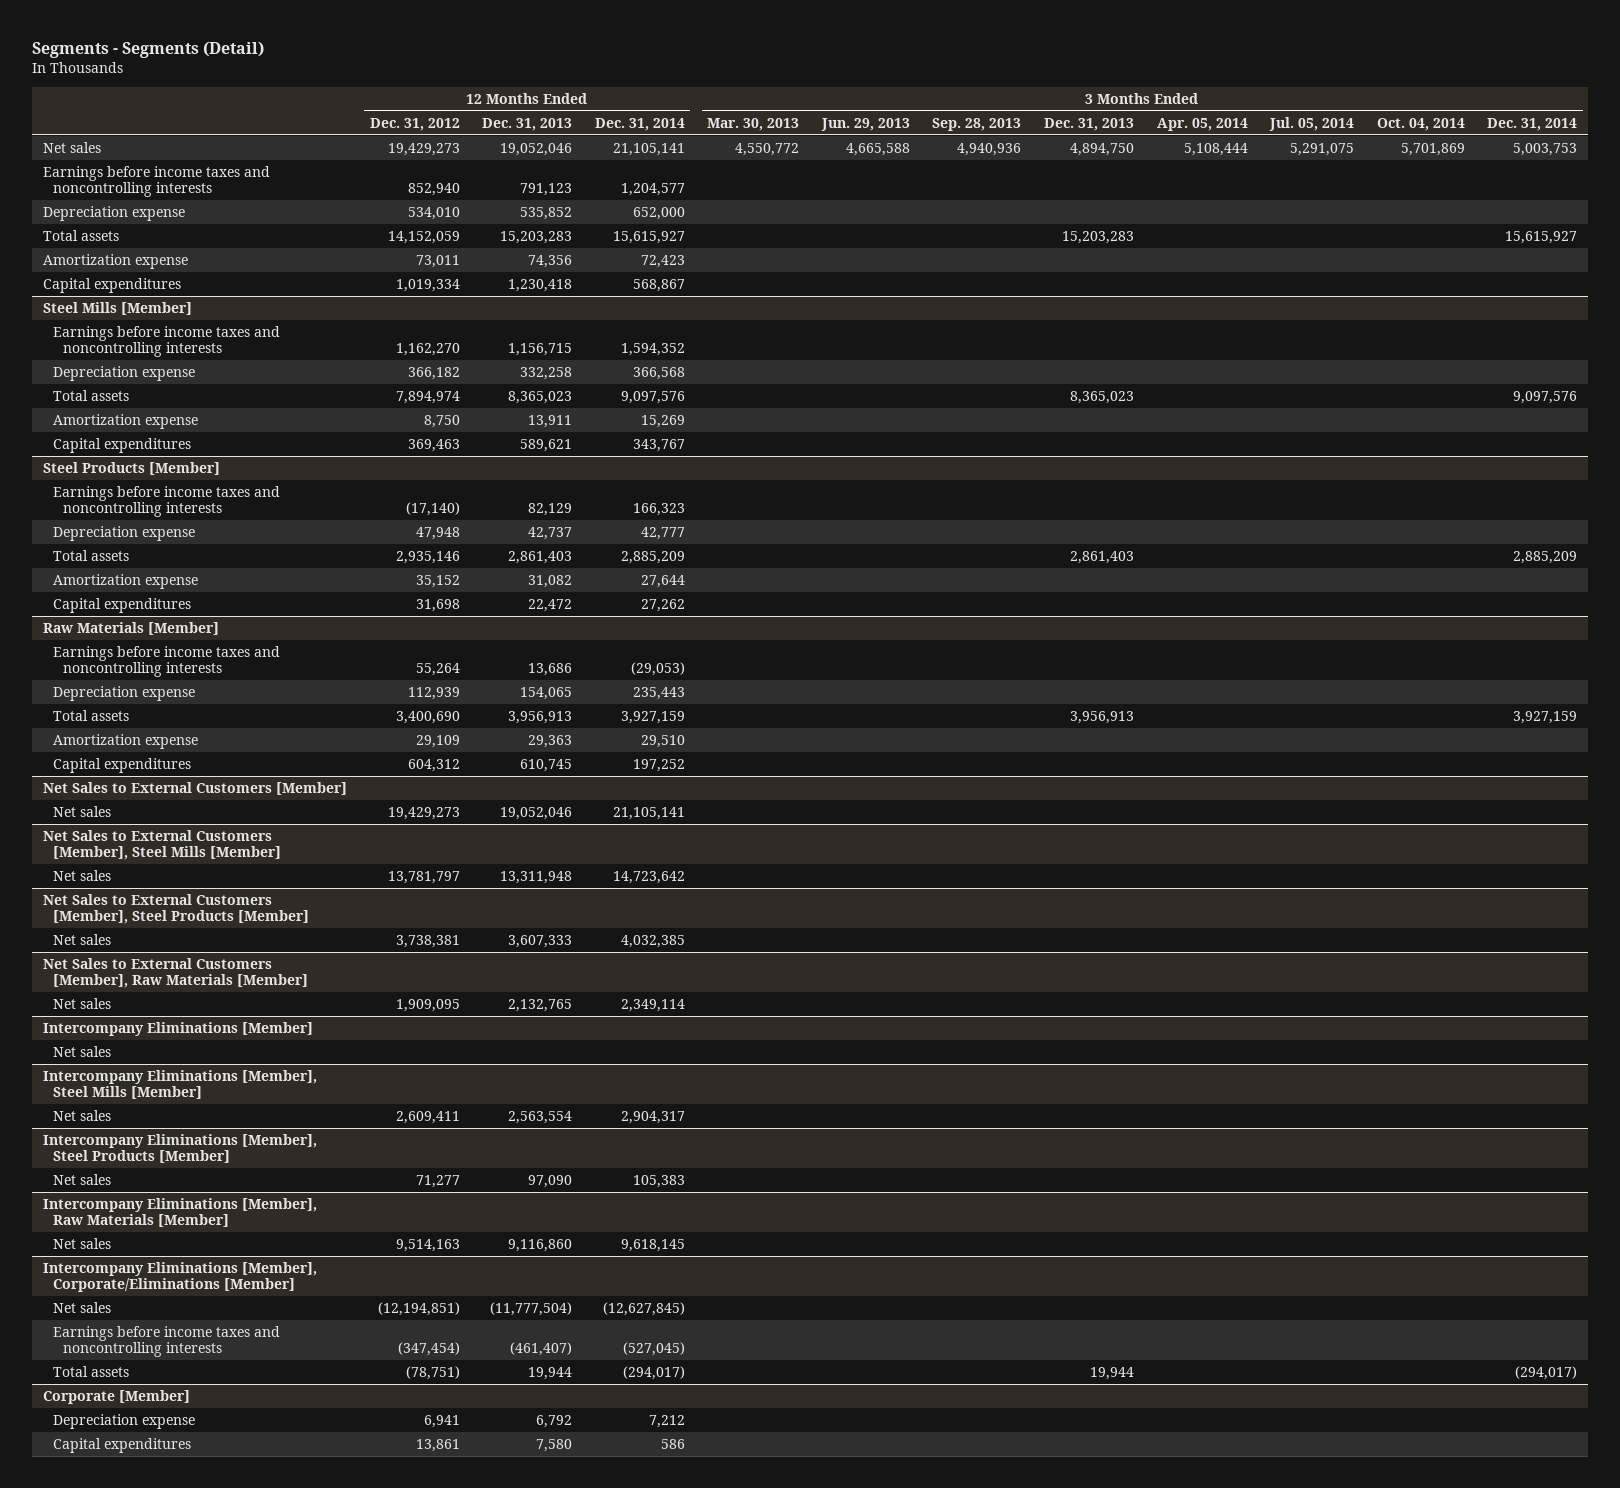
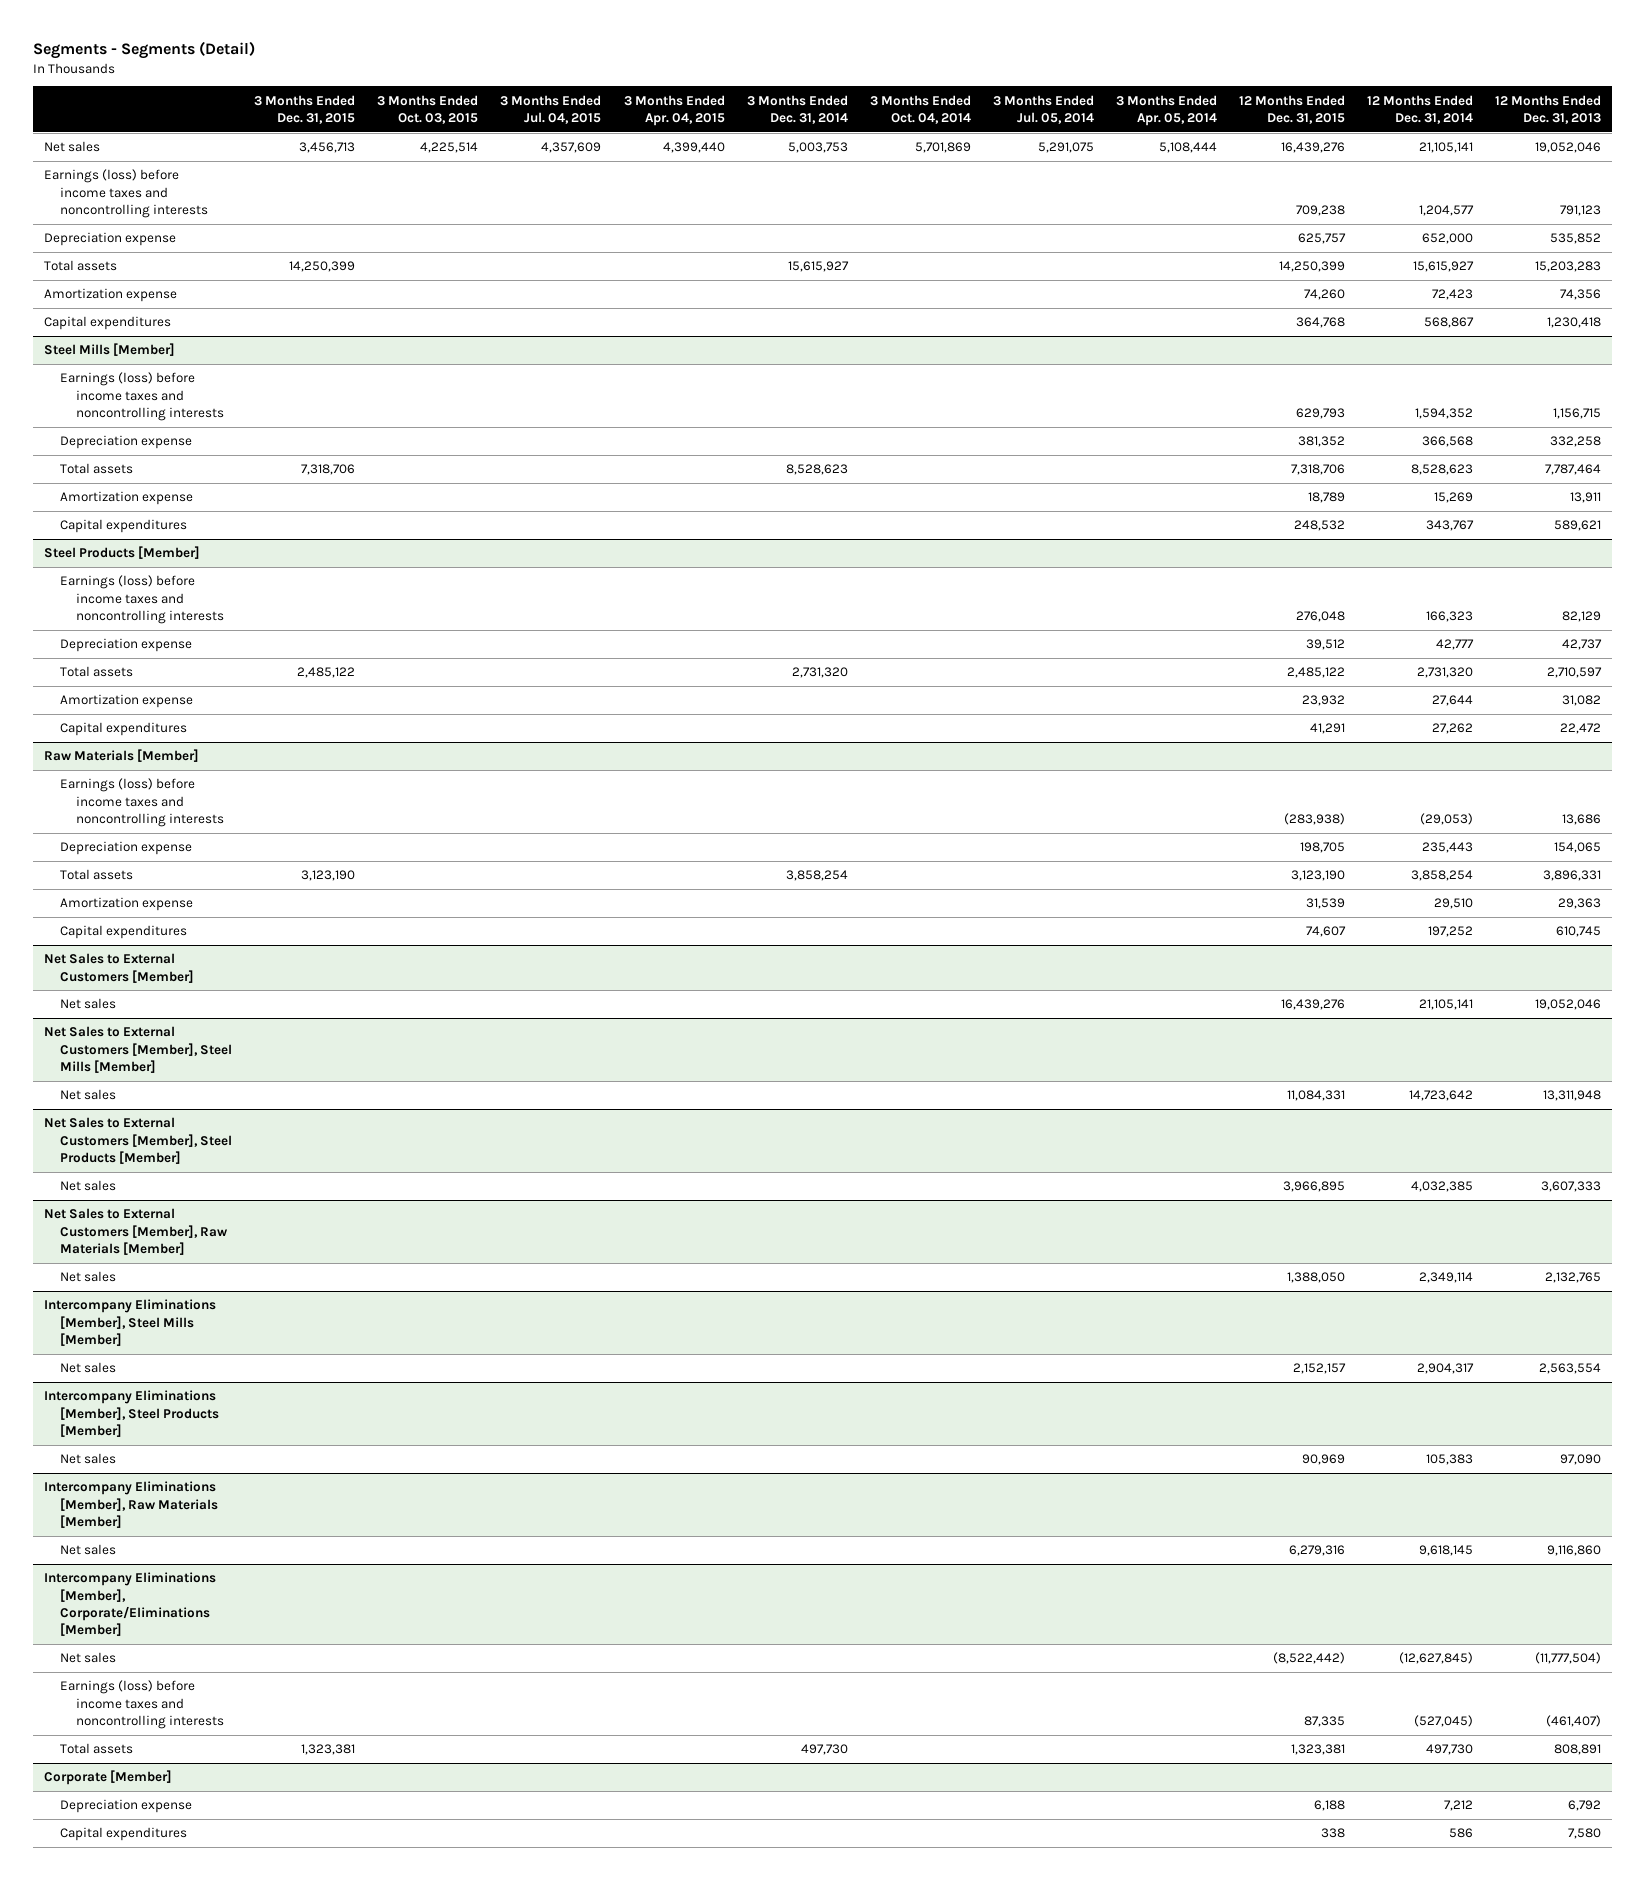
- | 12 Months Ended Dec. 31, 2012 | 12 Months Ended Dec. 31, 2013 | 12 Months Ended Dec. 31, 2014 | 3 Months Ended Mar. 30, 2013 | 3 Months Ended Jun. 29, 2013 | 3 Months Ended Sep. 28, 2013 | 3 Months Ended Dec. 31, 2013 | 3 Months Ended Apr. 05, 2014 | 3 Months Ended Jul. 05, 2014 | 3 Months Ended Oct. 04, 2014 | 3 Months Ended Dec. 31, 2014
+ | 3 Months Ended Dec. 31, 2015 | 3 Months Ended Oct. 03, 2015 | 3 Months Ended Jul. 04, 2015 | 3 Months Ended Apr. 04, 2015 | 3 Months Ended Dec. 31, 2014 | 3 Months Ended Oct. 04, 2014 | 3 Months Ended Jul. 05, 2014 | 3 Months Ended Apr. 05, 2014 | 12 Months Ended Dec. 31, 2015 | 12 Months Ended Dec. 31, 2014 | 12 Months Ended Dec. 31, 2013
- Earnings before income taxes and noncontrolling interests | 852,940 | 791,123 | 1,204,577 | | | | | | | |
+ Earnings (loss) before income taxes and noncontrolling interests | | | | | | | | | 709,238 | 1,204,577 | 791,123
@ Steel Mills [Member]
- Earnings before income taxes and noncontrolling interests | 1,162,270 | 1,156,715 | 1,594,352 | | | | | | | |
+ Earnings (loss) before income taxes and noncontrolling interests | | | | | | | | | 629,793 | 1,594,352 | 1,156,715
- Total assets | 7,894,974 | 8,365,023 | 9,097,576 | | | | 8,365,023 | | | | 9,097,576
+ Total assets | 7,318,706 | | | | 8,528,623 | | | | 7,318,706 | 8,528,623 | 7,787,464
@ Steel Products [Member]
- Earnings before income taxes and noncontrolling interests | (17,140) | 82,129 | 166,323 | | | | | | | |
+ Earnings (loss) before income taxes and noncontrolling interests | | | | | | | | | 276,048 | 166,323 | 82,129
- Total assets | 2,935,146 | 2,861,403 | 2,885,209 | | | | 2,861,403 | | | | 2,885,209
+ Total assets | 2,485,122 | | | | 2,731,320 | | | | 2,485,122 | 2,731,320 | 2,710,597
@ Raw Materials [Member]
- Earnings before income taxes and noncontrolling interests | 55,264 | 13,686 | (29,053) | | | | | | | |
+ Earnings (loss) before income taxes and noncontrolling interests | | | | | | | | | (283,938) | (29,053) | 13,686
- Total assets | 3,400,690 | 3,956,913 | 3,927,159 | | | | 3,956,913 | | | | 3,927,159
+ Total assets | 3,123,190 | | | | 3,858,254 | | | | 3,123,190 | 3,858,254 | 3,896,331
- Intercompany Eliminations [Member]
- Net sales
@ Intercompany Eliminations [Member], Corporate/Eliminations [Member]
- Earnings before income taxes and noncontrolling interests | (347,454) | (461,407) | (527,045) | | | | | | | |
- Total assets | (78,751) | 19,944 | (294,017) | | | | 19,944 | | | | (294,017)
+ Earnings (loss) before income taxes and noncontrolling interests | | | | | | | | | 87,335 | (527,045) | (461,407)
+ Total assets | 1,323,381 | | | | 497,730 | | | | 1,323,381 | 497,730 | 808,891

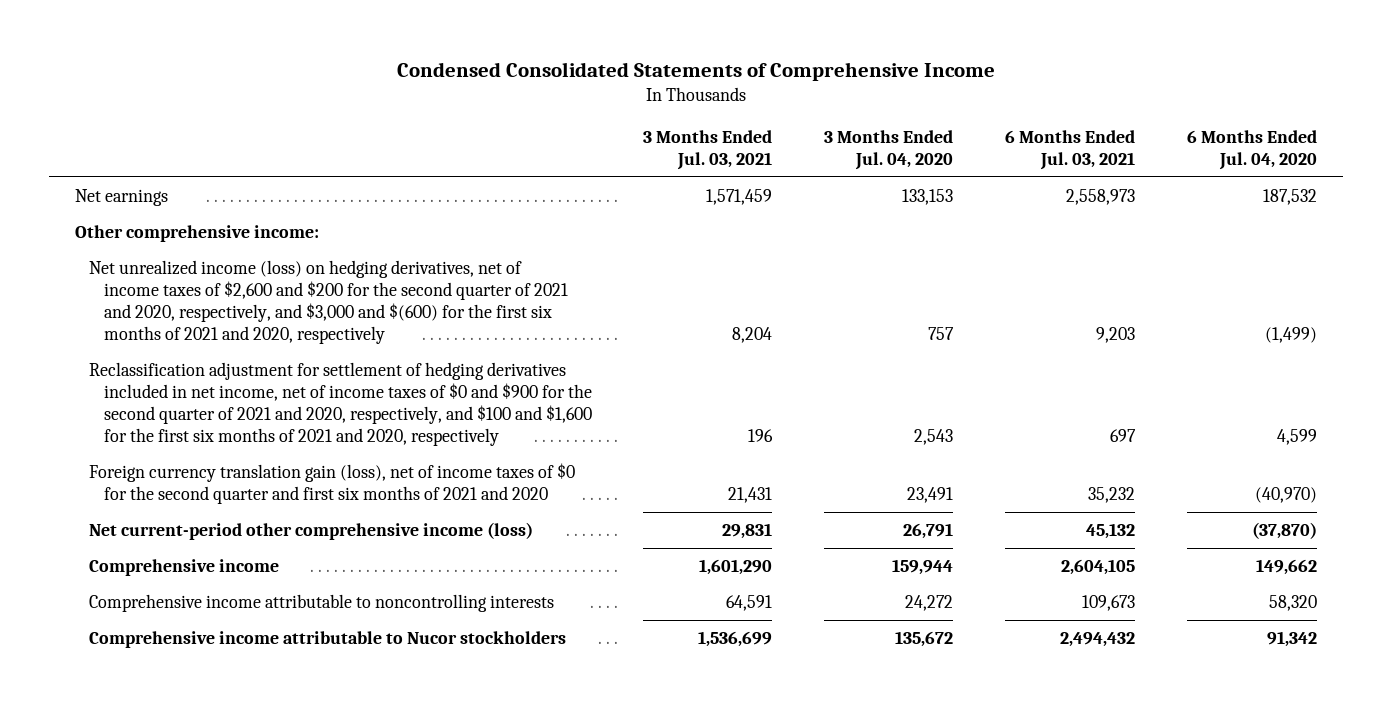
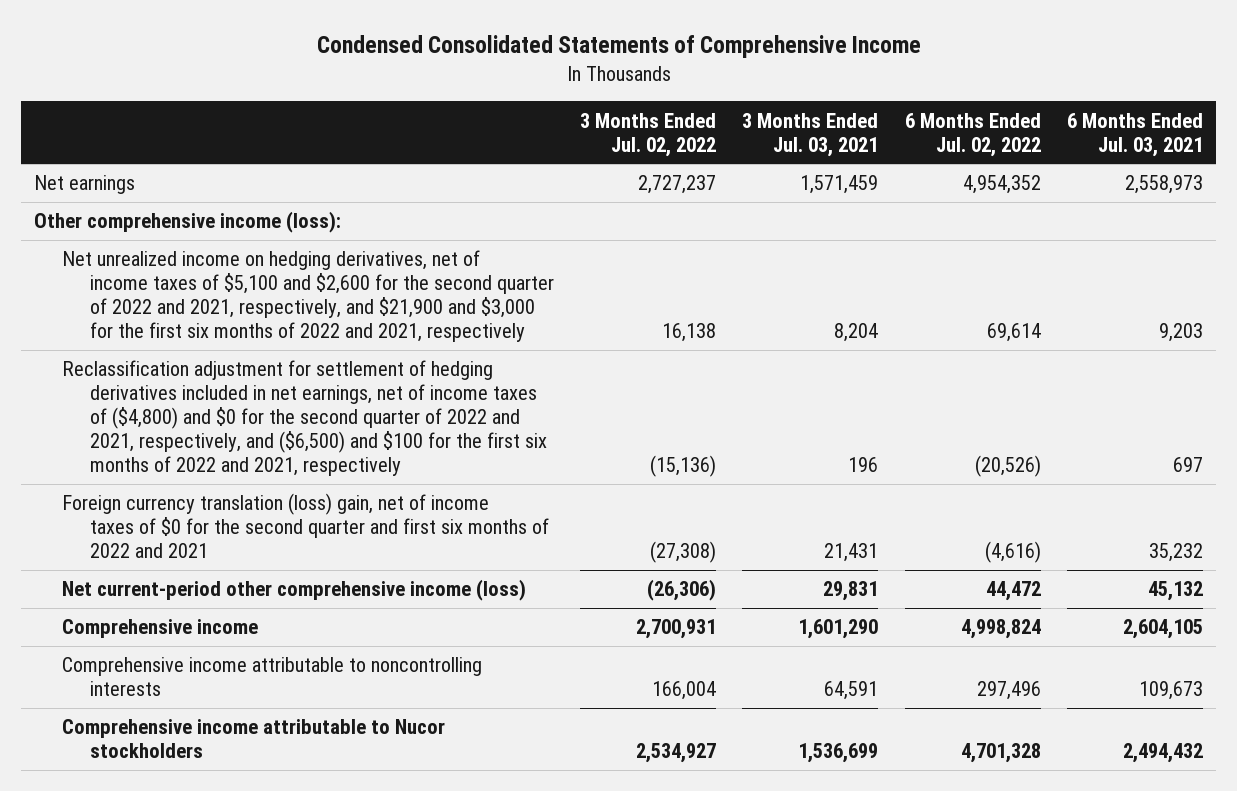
- | 3 Months Ended Jul. 03, 2021 | 3 Months Ended Jul. 04, 2020 | 6 Months Ended Jul. 03, 2021 | 6 Months Ended Jul. 04, 2020
+ | 3 Months Ended Jul. 02, 2022 | 3 Months Ended Jul. 03, 2021 | 6 Months Ended Jul. 02, 2022 | 6 Months Ended Jul. 03, 2021
- Other comprehensive income:
- Net unrealized income (loss) on hedging derivatives, net of income taxes of $2,600 and $200 for the second quarter of 2021 and 2020, respectively, and $3,000 and $(600) for the first six months of 2021 and 2020, respectively | 8,204 | 757 | 9,203 | (1,499)
- Reclassification adjustment for settlement of hedging derivatives included in net income, net of income taxes of $0 and $900 for the second quarter of 2021 and 2020, respectively, and $100 and $1,600 for the first six months of 2021 and 2020, respectively | 196 | 2,543 | 697 | 4,599
- Foreign currency translation gain (loss), net of income taxes of $0 for the second quarter and first six months of 2021 and 2020 | 21,431 | 23,491 | 35,232 | (40,970)
+ Other comprehensive income (loss):
+ Net unrealized income on hedging derivatives, net of income taxes of $5,100 and $2,600 for the second quarter of 2022 and 2021, respectively, and $21,900 and $3,000 for the first six months of 2022 and 2021, respectively | 16,138 | 8,204 | 69,614 | 9,203
+ Reclassification adjustment for settlement of hedging derivatives included in net earnings, net of income taxes of ($4,800) and $0 for the second quarter of 2022 and 2021, respectively, and ($6,500) and $100 for the first six months of 2022 and 2021, respectively | (15,136) | 196 | (20,526) | 697
+ Foreign currency translation (loss) gain, net of income taxes of $0 for the second quarter and first six months of 2022 and 2021 | (27,308) | 21,431 | (4,616) | 35,232

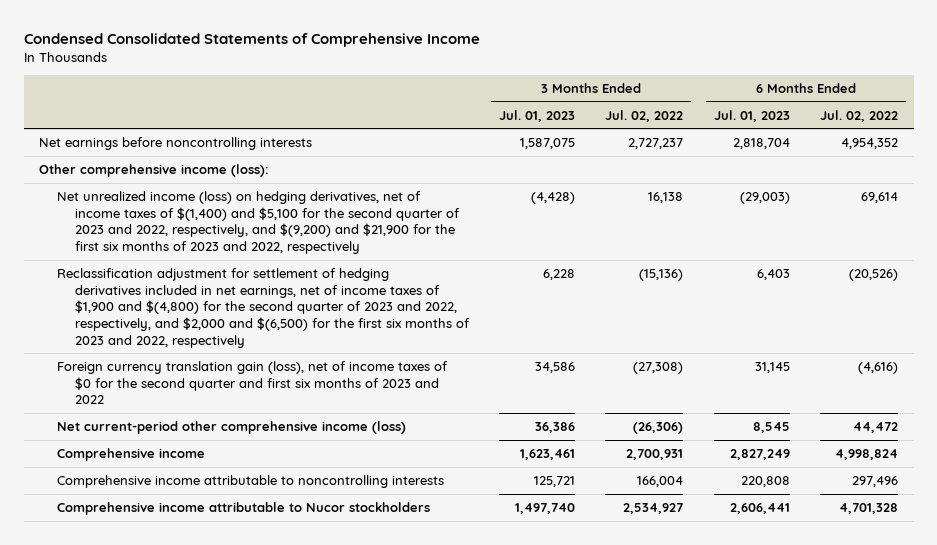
- | 3 Months Ended Jul. 02, 2022 | 3 Months Ended Jul. 03, 2021 | 6 Months Ended Jul. 02, 2022 | 6 Months Ended Jul. 03, 2021
+ | 3 Months Ended Jul. 01, 2023 | 3 Months Ended Jul. 02, 2022 | 6 Months Ended Jul. 01, 2023 | 6 Months Ended Jul. 02, 2022
- Net earnings | 2,727,237 | 1,571,459 | 4,954,352 | 2,558,973
+ Net earnings before noncontrolling interests | 1,587,075 | 2,727,237 | 2,818,704 | 4,954,352
- Net unrealized income on hedging derivatives, net of income taxes of $5,100 and $2,600 for the second quarter of 2022 and 2021, respectively, and $21,900 and $3,000 for the first six months of 2022 and 2021, respectively | 16,138 | 8,204 | 69,614 | 9,203
- Reclassification adjustment for settlement of hedging derivatives included in net earnings, net of income taxes of ($4,800) and $0 for the second quarter of 2022 and 2021, respectively, and ($6,500) and $100 for the first six months of 2022 and 2021, respectively | (15,136) | 196 | (20,526) | 697
- Foreign currency translation (loss) gain, net of income taxes of $0 for the second quarter and first six months of 2022 and 2021 | (27,308) | 21,431 | (4,616) | 35,232
+ Net unrealized income (loss) on hedging derivatives, net of income taxes of $(1,400) and $5,100 for the second quarter of 2023 and 2022, respectively, and $(9,200) and $21,900 for the first six months of 2023 and 2022, respectively | (4,428) | 16,138 | (29,003) | 69,614
+ Reclassification adjustment for settlement of hedging derivatives included in net earnings, net of income taxes of $1,900 and $(4,800) for the second quarter of 2023 and 2022, respectively, and $2,000 and $(6,500) for the first six months of 2023 and 2022, respectively | 6,228 | (15,136) | 6,403 | (20,526)
+ Foreign currency translation gain (loss), net of income taxes of $0 for the second quarter and first six months of 2023 and 2022 | 34,586 | (27,308) | 31,145 | (4,616)

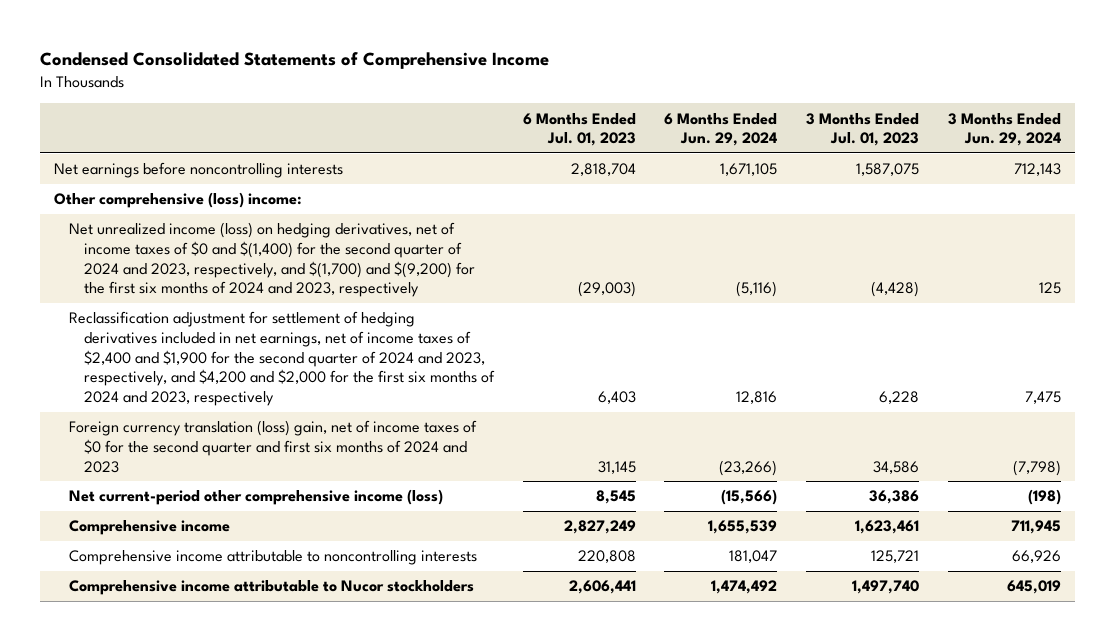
- | 3 Months Ended Jul. 01, 2023 | 3 Months Ended Jul. 02, 2022 | 6 Months Ended Jul. 01, 2023 | 6 Months Ended Jul. 02, 2022
+ | 6 Months Ended Jul. 01, 2023 | 6 Months Ended Jun. 29, 2024 | 3 Months Ended Jul. 01, 2023 | 3 Months Ended Jun. 29, 2024
- Other comprehensive income (loss):
- Net unrealized income (loss) on hedging derivatives, net of income taxes of $(1,400) and $5,100 for the second quarter of 2023 and 2022, respectively, and $(9,200) and $21,900 for the first six months of 2023 and 2022, respectively | (4,428) | 16,138 | (29,003) | 69,614
- Reclassification adjustment for settlement of hedging derivatives included in net earnings, net of income taxes of $1,900 and $(4,800) for the second quarter of 2023 and 2022, respectively, and $2,000 and $(6,500) for the first six months of 2023 and 2022, respectively | 6,228 | (15,136) | 6,403 | (20,526)
- Foreign currency translation gain (loss), net of income taxes of $0 for the second quarter and first six months of 2023 and 2022 | 34,586 | (27,308) | 31,145 | (4,616)
+ Other comprehensive (loss) income:
+ Net unrealized income (loss) on hedging derivatives, net of income taxes of $0 and $(1,400) for the second quarter of 2024 and 2023, respectively, and $(1,700) and $(9,200) for the first six months of 2024 and 2023, respectively | (29,003) | (5,116) | (4,428) | 125
+ Reclassification adjustment for settlement of hedging derivatives included in net earnings, net of income taxes of $2,400 and $1,900 for the second quarter of 2024 and 2023, respectively, and $4,200 and $2,000 for the first six months of 2024 and 2023, respectively | 6,403 | 12,816 | 6,228 | 7,475
+ Foreign currency translation (loss) gain, net of income taxes of $0 for the second quarter and first six months of 2024 and 2023 | 31,145 | (23,266) | 34,586 | (7,798)

